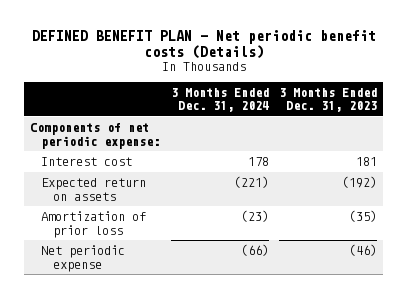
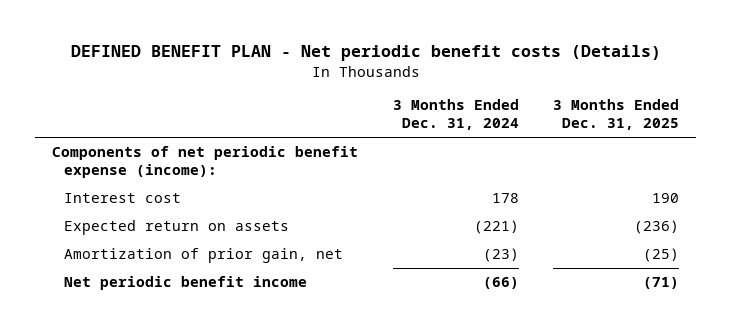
- | 3 Months Ended Dec. 31, 2024 | 3 Months Ended Dec. 31, 2023
+ | 3 Months Ended Dec. 31, 2024 | 3 Months Ended Dec. 31, 2025
- Components of net periodic expense:
+ Components of net periodic benefit expense (income):
- Amortization of prior loss | (23) | (35)
- Net periodic expense | (66) | (46)
+ Amortization of prior gain, net | (23) | (25)
+ Net periodic benefit income | (66) | (71)

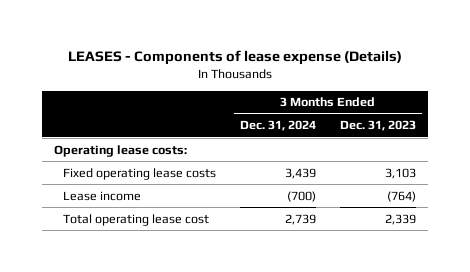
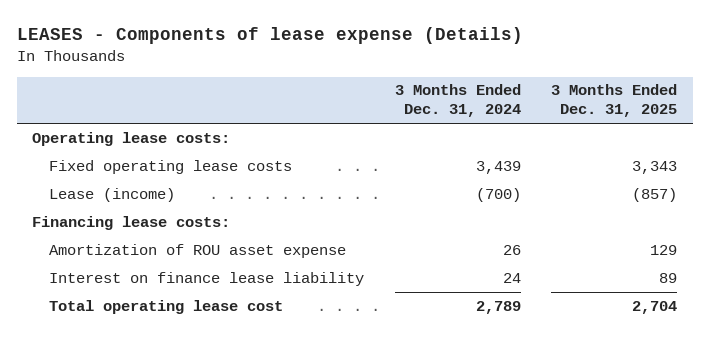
- | 3 Months Ended Dec. 31, 2024 | 3 Months Ended Dec. 31, 2023
+ | 3 Months Ended Dec. 31, 2024 | 3 Months Ended Dec. 31, 2025
- Lease income | (700) | (764)
- Total operating lease cost | 2,739 | 2,339
+ Lease (income) | (700) | (857)
+ Financing lease costs:
+ Amortization of ROU asset expense | 26 | 129
+ Interest on finance lease liability | 24 | 89
+ Total operating lease cost | 2,789 | 2,704

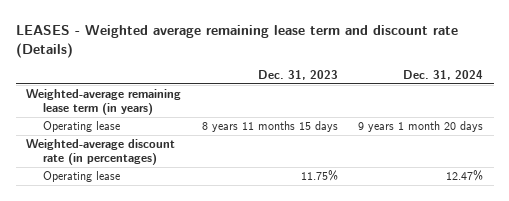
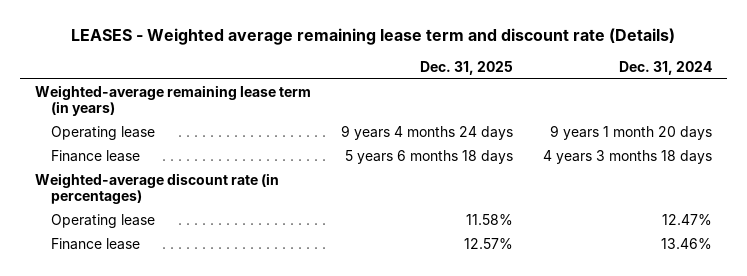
- | Dec. 31, 2023 | Dec. 31, 2024
+ | Dec. 31, 2025 | Dec. 31, 2024
+ Finance lease | 5 years 6 months 18 days | 4 years 3 months 18 days
+ Finance lease | 12.57% | 13.46%

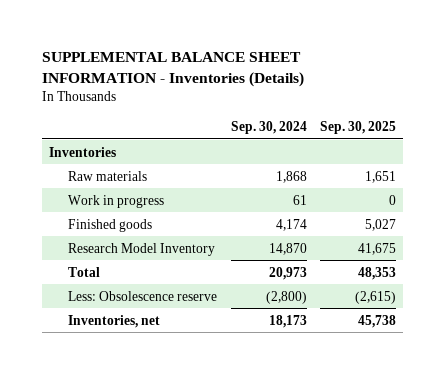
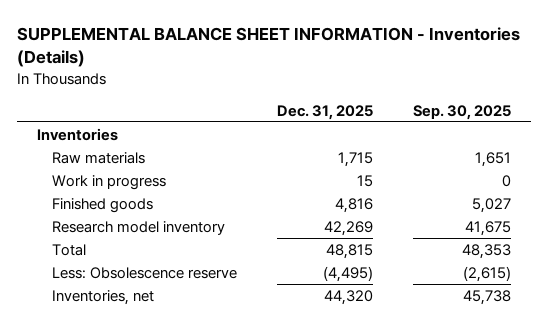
- | Sep. 30, 2024 | Sep. 30, 2025
+ | Dec. 31, 2025 | Sep. 30, 2025
- Research Model Inventory | 14,870 | 41,675
+ Research model inventory | 42,269 | 41,675

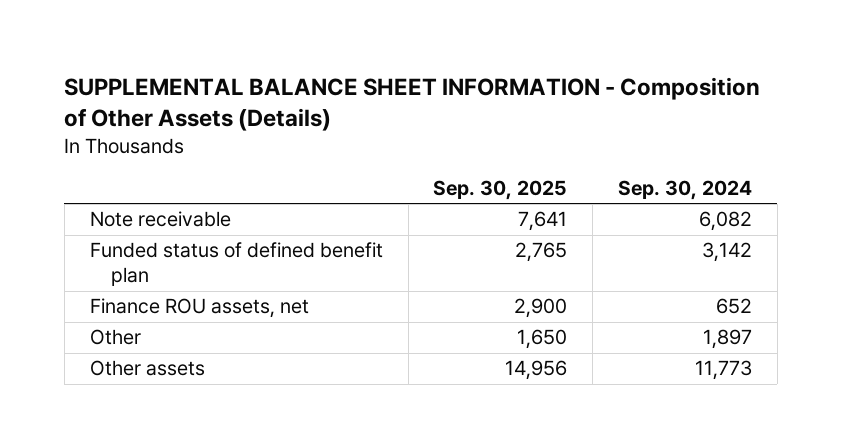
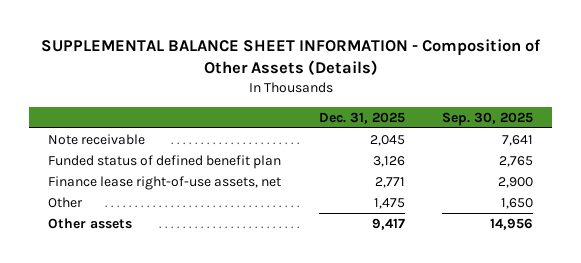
- | Sep. 30, 2025 | Sep. 30, 2024
+ | Dec. 31, 2025 | Sep. 30, 2025
- Finance ROU assets, net | 2,900 | 652
+ Finance lease right-of-use assets, net | 2,771 | 2,900

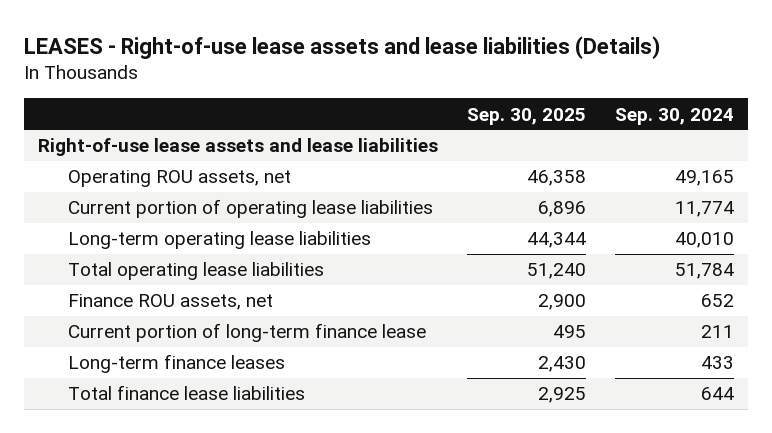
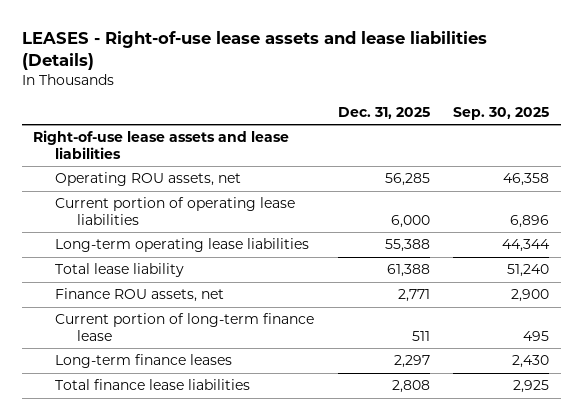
- | Sep. 30, 2025 | Sep. 30, 2024
+ | Dec. 31, 2025 | Sep. 30, 2025
- Total operating lease liabilities | 51,240 | 51,784
+ Total lease liability | 61,388 | 51,240

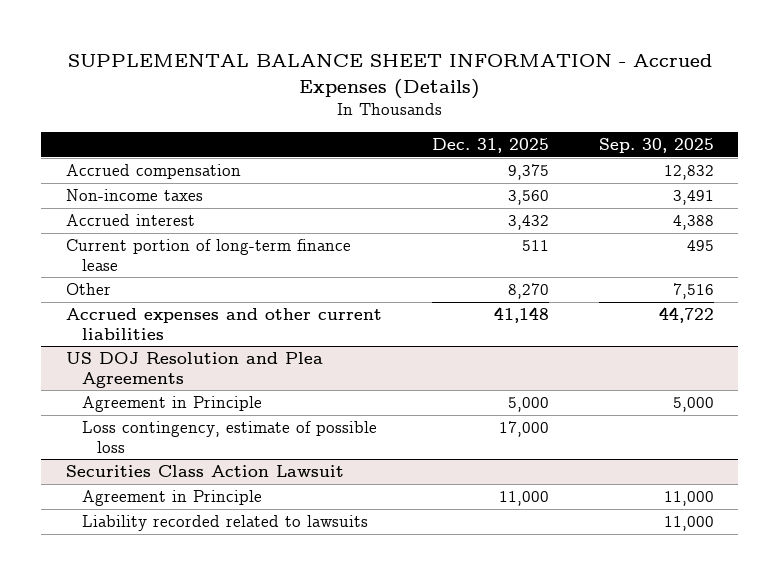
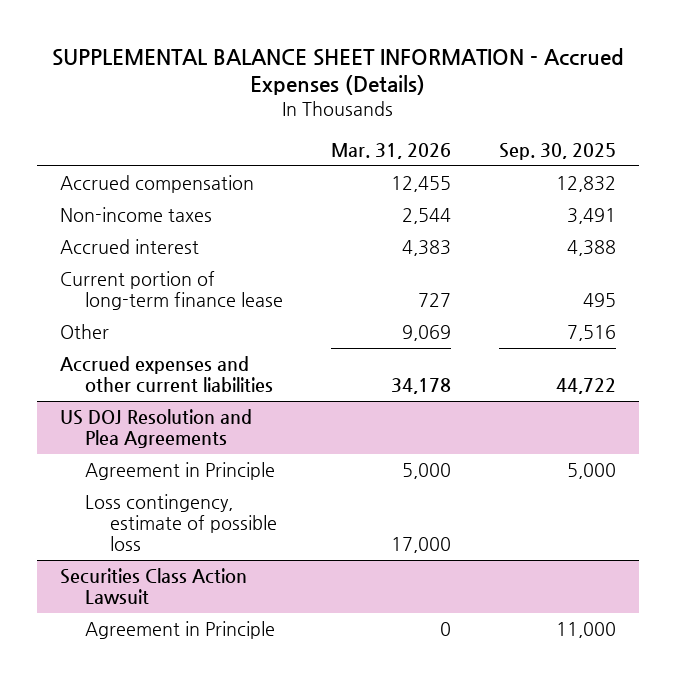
- | Dec. 31, 2025 | Sep. 30, 2025
+ | Mar. 31, 2026 | Sep. 30, 2025
@ Securities Class Action Lawsuit
- Liability recorded related to lawsuits | | 11,000

